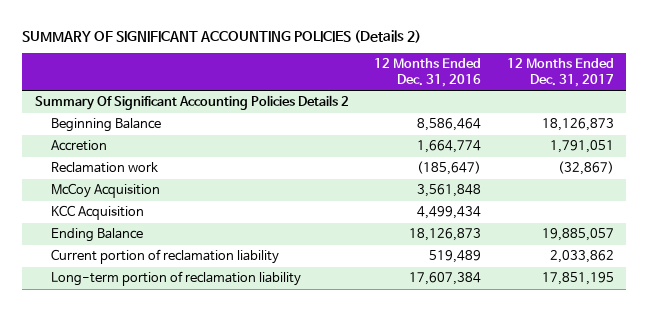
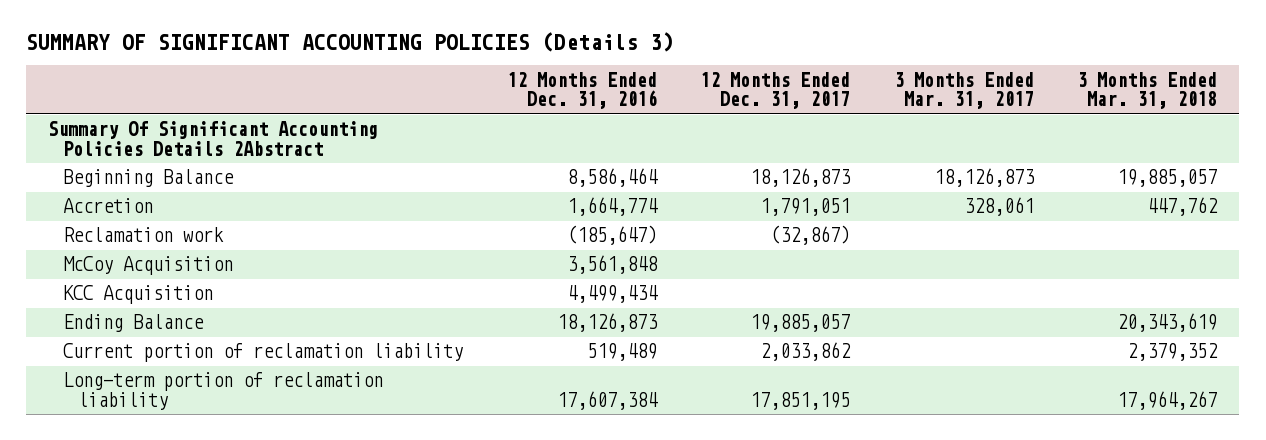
- SUMMARY OF SIGNIFICANT ACCOUNTING POLICIES (Details 2)
+ SUMMARY OF SIGNIFICANT ACCOUNTING POLICIES (Details 3)
- | 12 Months Ended Dec. 31, 2016 | 12 Months Ended Dec. 31, 2017
+ | 12 Months Ended Dec. 31, 2016 | 12 Months Ended Dec. 31, 2017 | 3 Months Ended Mar. 31, 2017 | 3 Months Ended Mar. 31, 2018
- Summary Of Significant Accounting Policies Details 2
+ Summary Of Significant Accounting Policies Details 2Abstract

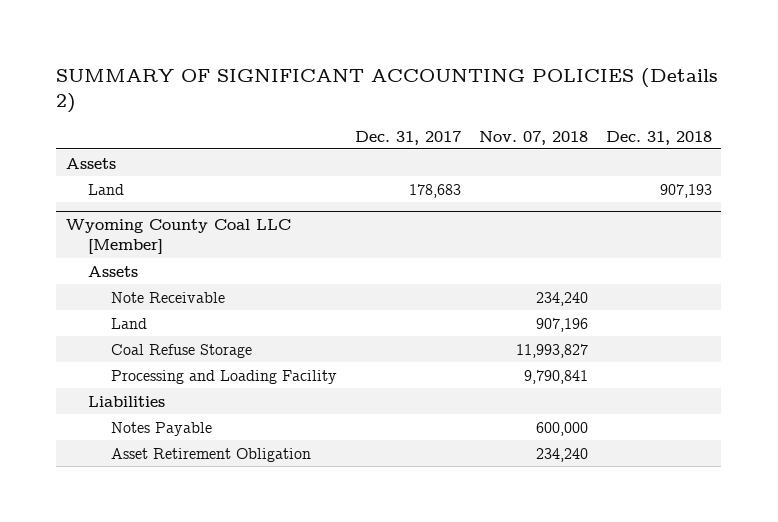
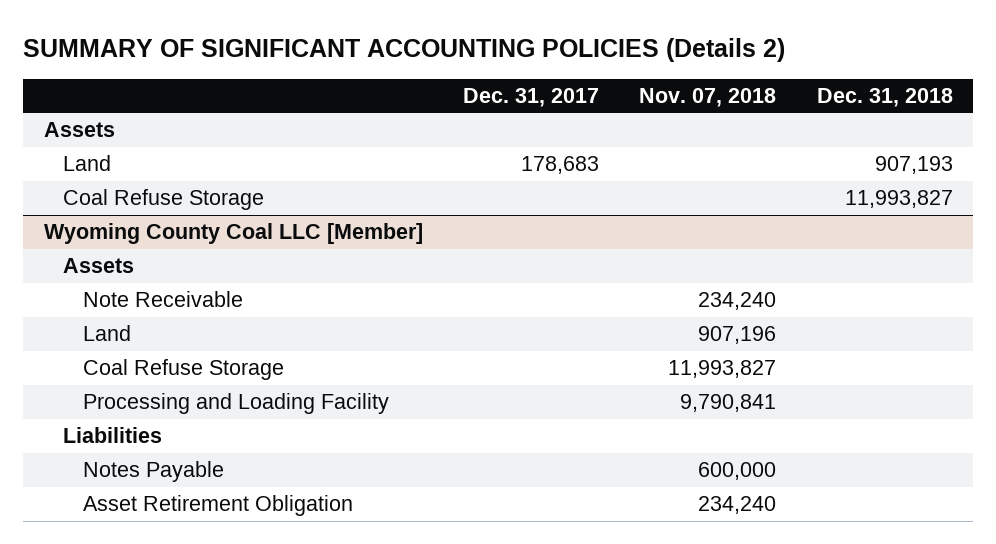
+ Coal Refuse Storage | | | 11,993,827

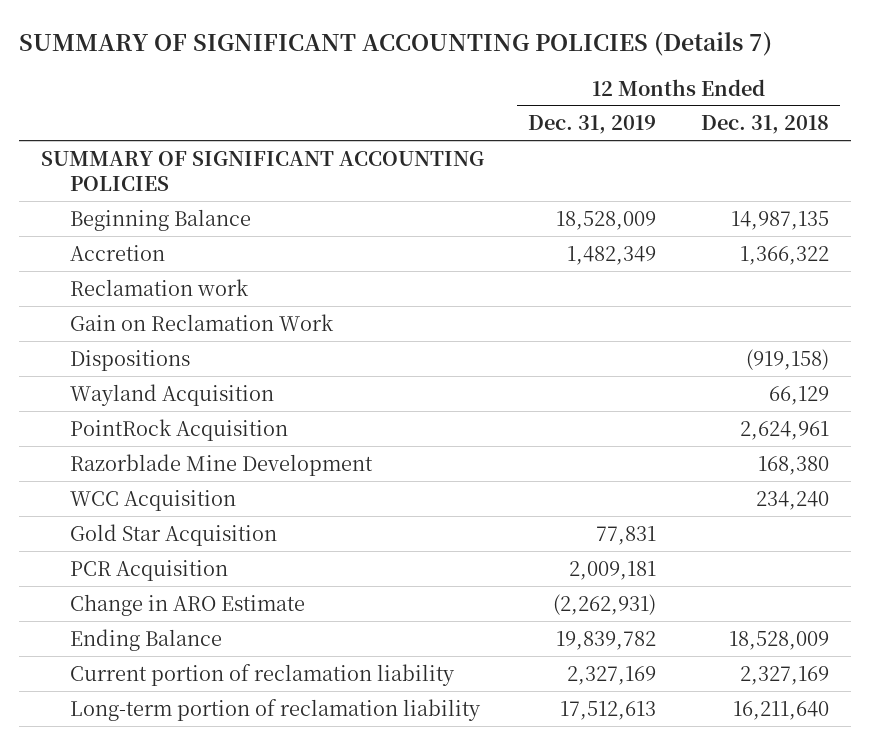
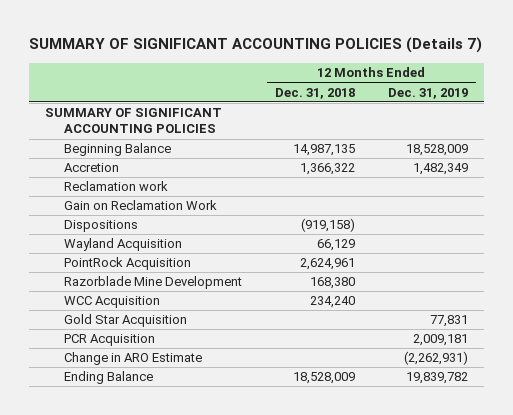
- | 12 Months Ended Dec. 31, 2019 | 12 Months Ended Dec. 31, 2018
+ | 12 Months Ended Dec. 31, 2018 | 12 Months Ended Dec. 31, 2019
- Current portion of reclamation liability | 2,327,169 | 2,327,169
- Long-term portion of reclamation liability | 17,512,613 | 16,211,640

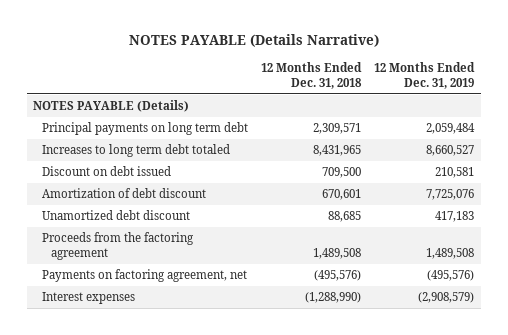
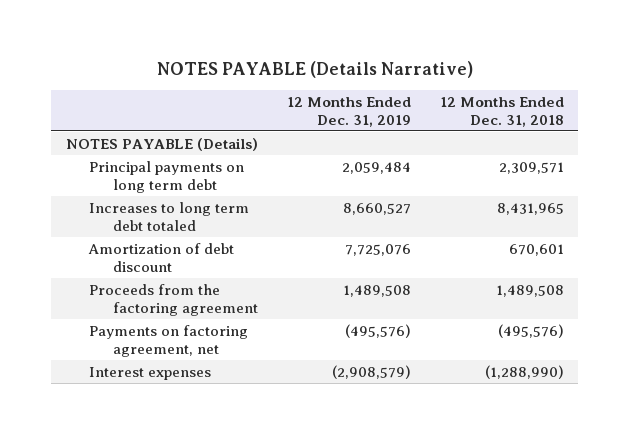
- | 12 Months Ended Dec. 31, 2018 | 12 Months Ended Dec. 31, 2019
+ | 12 Months Ended Dec. 31, 2019 | 12 Months Ended Dec. 31, 2018
- Discount on debt issued | 709,500 | 210,581
- Unamortized debt discount | 88,685 | 417,183

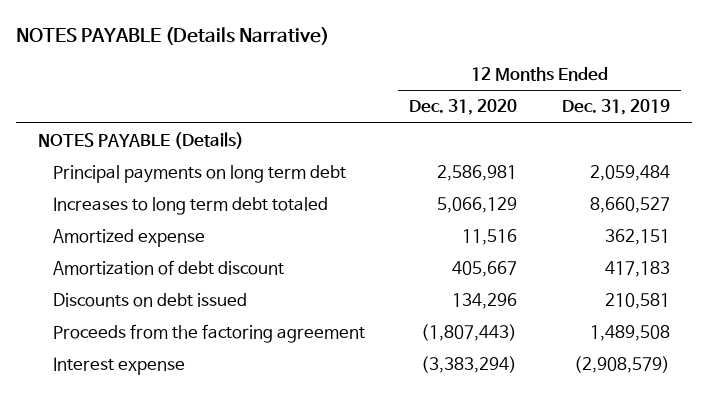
- | 12 Months Ended Dec. 31, 2019 | 12 Months Ended Dec. 31, 2018
+ | 12 Months Ended Dec. 31, 2020 | 12 Months Ended Dec. 31, 2019
- Amortization of debt discount | 7,725,076 | 670,601
+ Amortized expense | 11,516 | 362,151
+ Amortization of debt discount | 405,667 | 417,183
+ Discounts on debt issued | 134,296 | 210,581
- Payments on factoring agreement, net | (495,576) | (495,576)
- Interest expenses | (2,908,579) | (1,288,990)
+ Interest expense | (3,383,294) | (2,908,579)

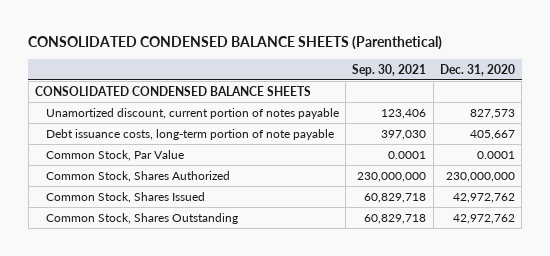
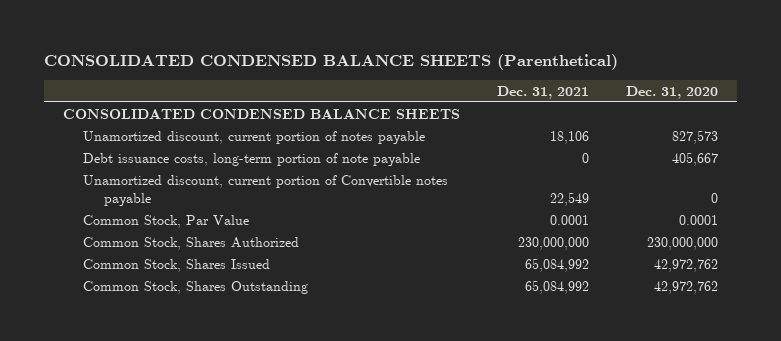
- | Sep. 30, 2021 | Dec. 31, 2020
+ | Dec. 31, 2021 | Dec. 31, 2020
+ Unamortized discount, current portion of Convertible notes payable | 22,549 | 0

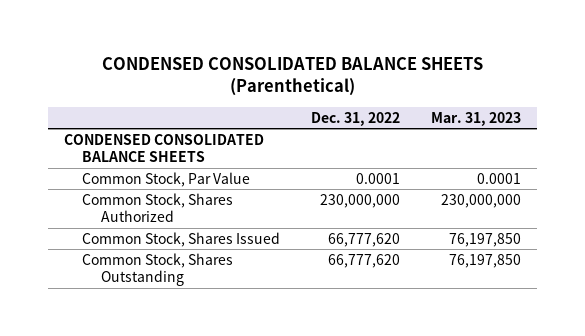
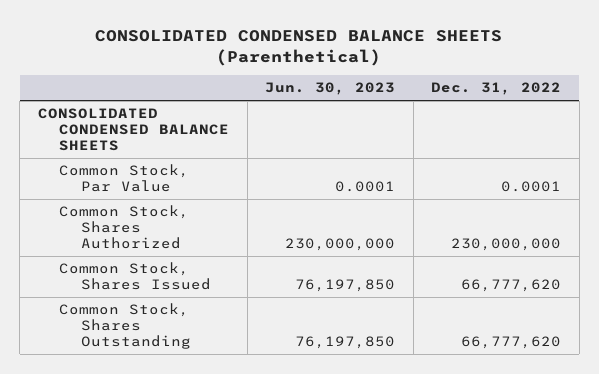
- CONDENSED CONSOLIDATED BALANCE SHEETS (Parenthetical)
+ CONSOLIDATED CONDENSED BALANCE SHEETS (Parenthetical)
- | Dec. 31, 2022 | Mar. 31, 2023
+ | Jun. 30, 2023 | Dec. 31, 2022
- CONDENSED CONSOLIDATED BALANCE SHEETS
+ CONSOLIDATED CONDENSED BALANCE SHEETS

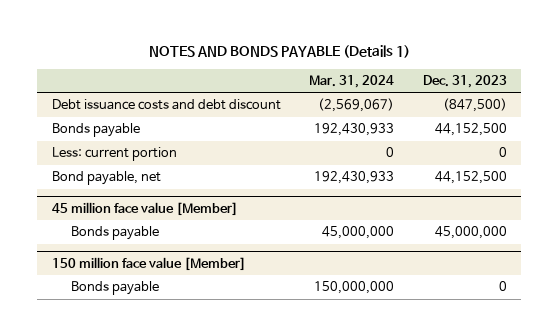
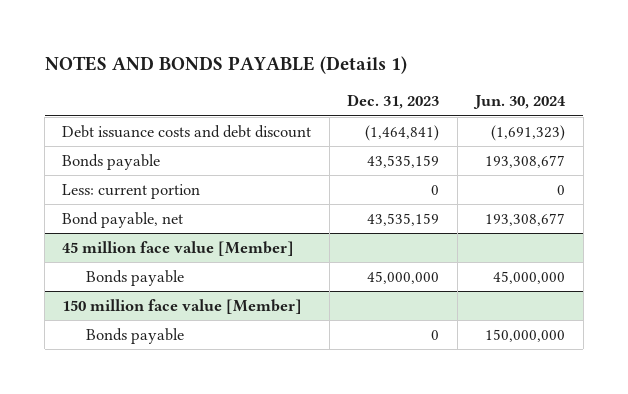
- | Mar. 31, 2024 | Dec. 31, 2023
+ | Dec. 31, 2023 | Jun. 30, 2024
- Debt issuance costs and debt discount | (2,569,067) | (847,500)
- Bonds payable | 192,430,933 | 44,152,500
+ Debt issuance costs and debt discount | (1,464,841) | (1,691,323)
+ Bonds payable | 43,535,159 | 193,308,677
- Bond payable, net | 192,430,933 | 44,152,500
+ Bond payable, net | 43,535,159 | 193,308,677

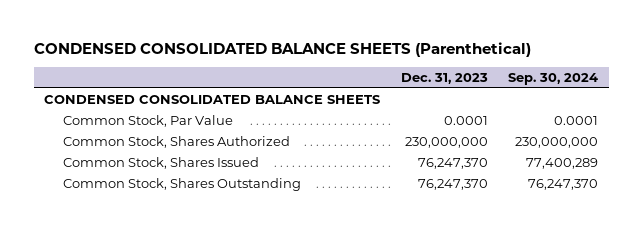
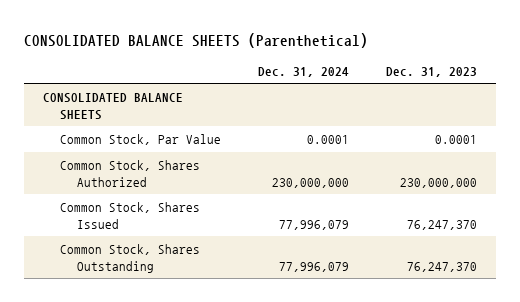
- CONDENSED CONSOLIDATED BALANCE SHEETS (Parenthetical)
+ CONSOLIDATED BALANCE SHEETS (Parenthetical)
- | Dec. 31, 2023 | Sep. 30, 2024
+ | Dec. 31, 2024 | Dec. 31, 2023
- CONDENSED CONSOLIDATED BALANCE SHEETS
+ CONSOLIDATED BALANCE SHEETS

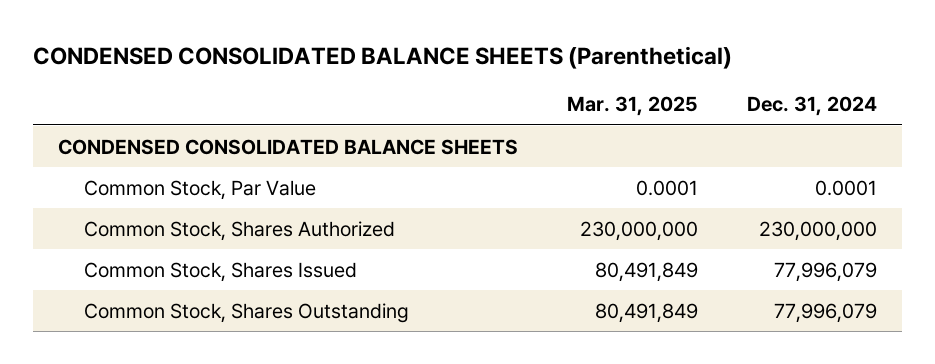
- CONSOLIDATED BALANCE SHEETS (Parenthetical)
+ CONDENSED CONSOLIDATED BALANCE SHEETS (Parenthetical)
- | Dec. 31, 2024 | Dec. 31, 2023
+ | Mar. 31, 2025 | Dec. 31, 2024
- CONSOLIDATED BALANCE SHEETS
+ CONDENSED CONSOLIDATED BALANCE SHEETS

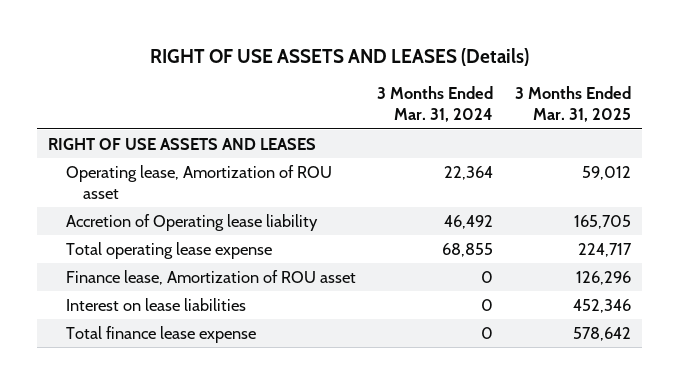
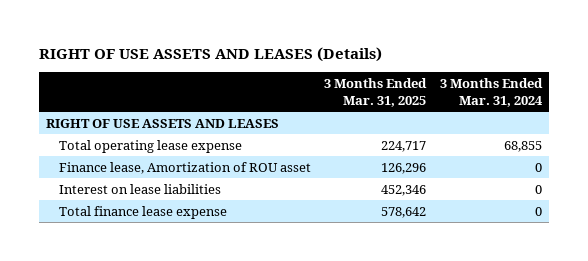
- | 3 Months Ended Mar. 31, 2024 | 3 Months Ended Mar. 31, 2025
+ | 3 Months Ended Mar. 31, 2025 | 3 Months Ended Mar. 31, 2024
- Operating lease, Amortization of ROU asset | 22,364 | 59,012
- Accretion of Operating lease liability | 46,492 | 165,705

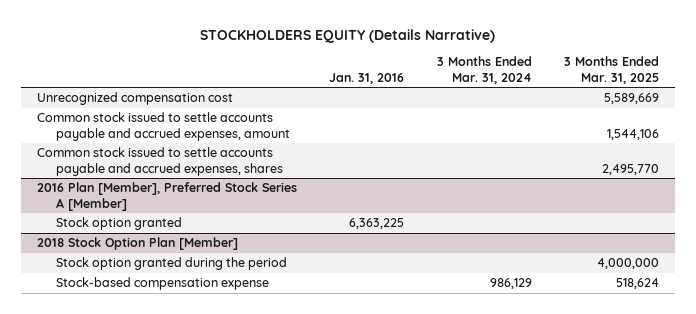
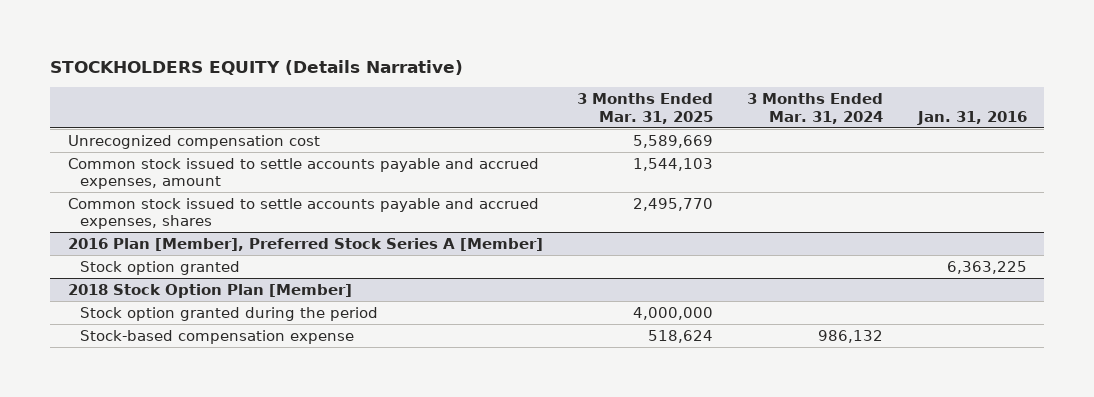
- | Jan. 31, 2016 | 3 Months Ended Mar. 31, 2024 | 3 Months Ended Mar. 31, 2025
+ | 3 Months Ended Mar. 31, 2025 | 3 Months Ended Mar. 31, 2024 | Jan. 31, 2016
- Common stock issued to settle accounts payable and accrued expenses, amount | | | 1,544,106
+ Common stock issued to settle accounts payable and accrued expenses, amount | 1,544,103 | |
@ 2018 Stock Option Plan [Member]
- Stock-based compensation expense | | 986,129 | 518,624
+ Stock-based compensation expense | 518,624 | 986,132 |

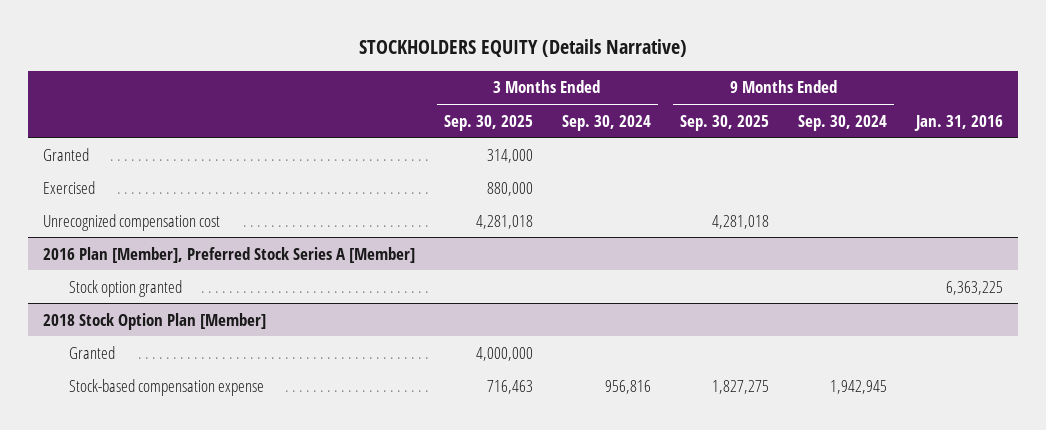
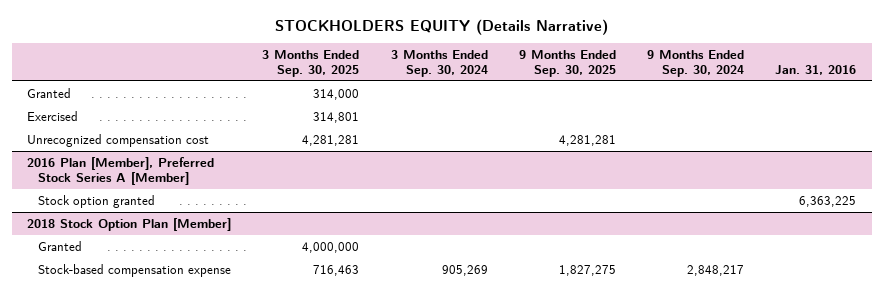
- Exercised | 880,000 | | | |
- Unrecognized compensation cost | 4,281,018 | | 4,281,018 | |
+ Exercised | 314,801 | | | |
+ Unrecognized compensation cost | 4,281,281 | | 4,281,281 | |
@ 2018 Stock Option Plan [Member]
- Stock-based compensation expense | 716,463 | 956,816 | 1,827,275 | 1,942,945 |
+ Stock-based compensation expense | 716,463 | 905,269 | 1,827,275 | 2,848,217 |

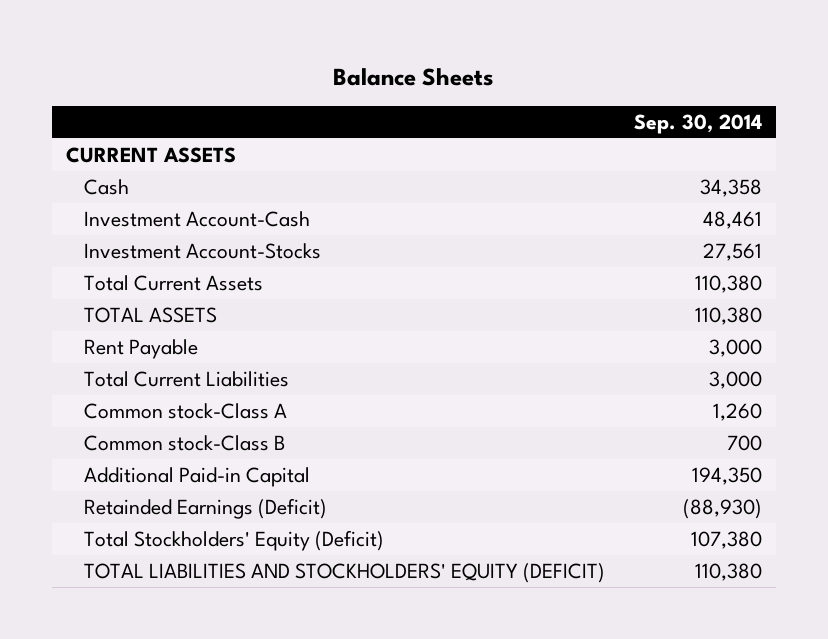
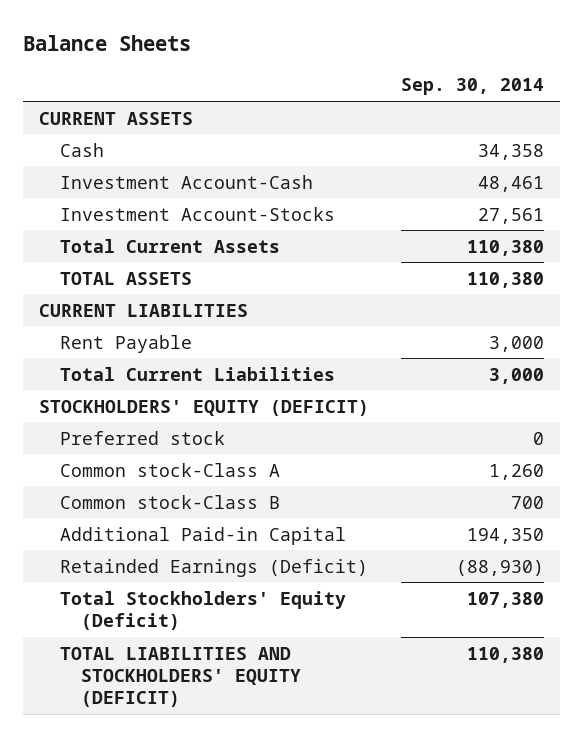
+ CURRENT LIABILITIES
+ STOCKHOLDERS' EQUITY (DEFICIT)
+ Preferred stock | 0

